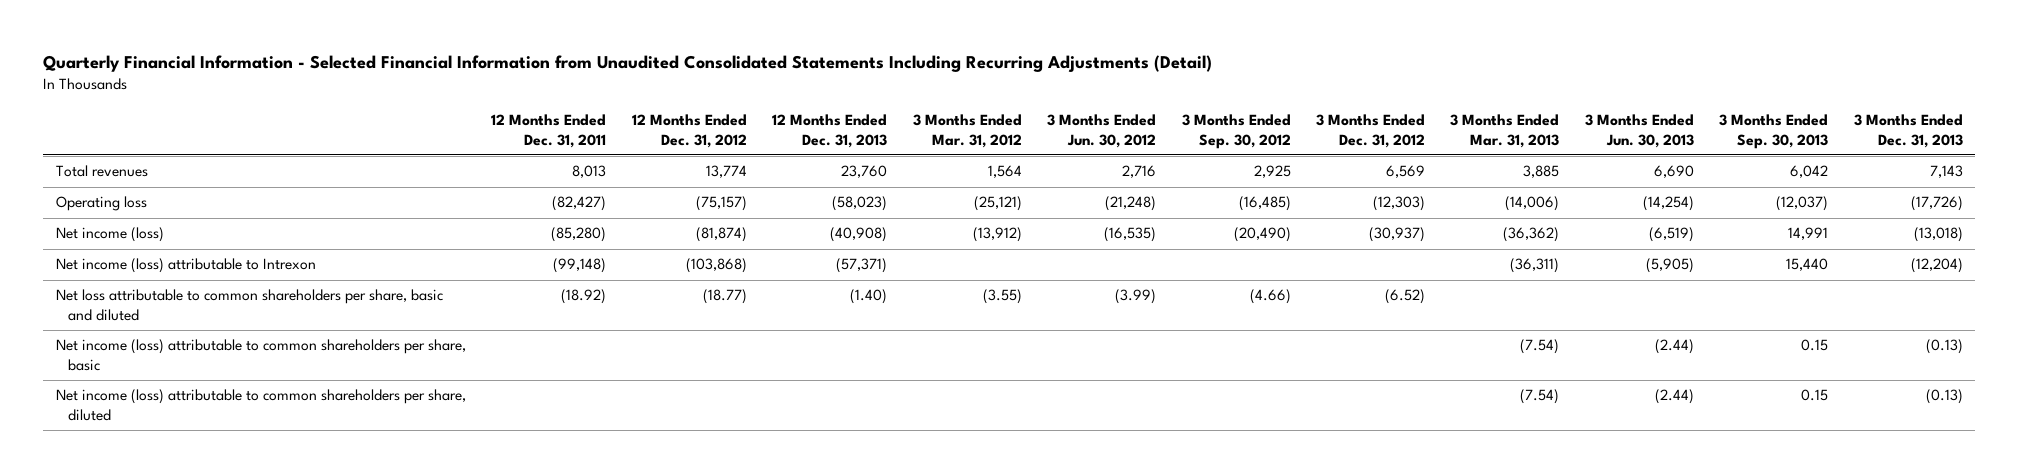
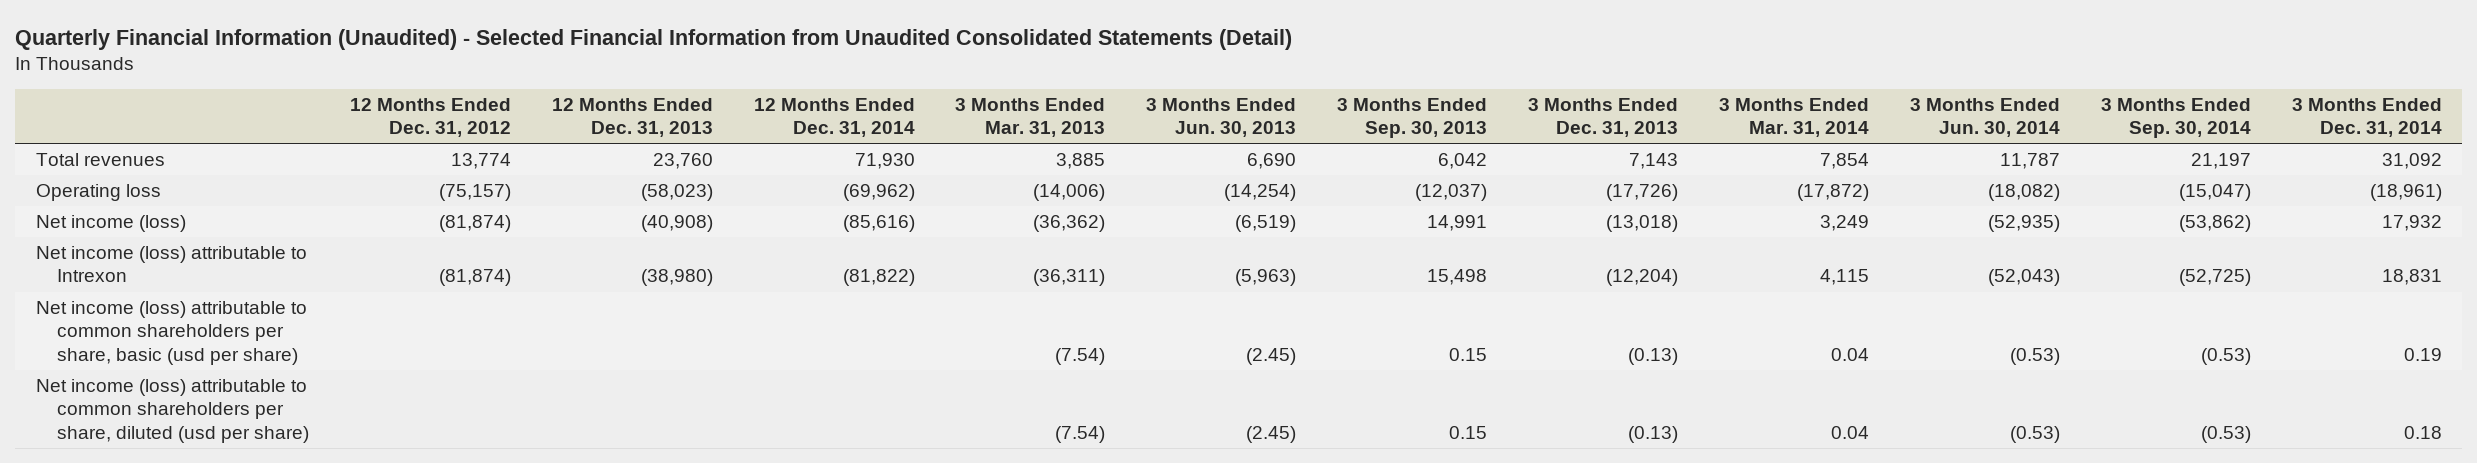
- Quarterly Financial Information - Selected Financial Information from Unaudited Consolidated Statements Including Recurring Adjustments (Detail)
+ Quarterly Financial Information (Unaudited) - Selected Financial Information from Unaudited Consolidated Statements (Detail)
- | 12 Months Ended Dec. 31, 2011 | 12 Months Ended Dec. 31, 2012 | 12 Months Ended Dec. 31, 2013 | 3 Months Ended Mar. 31, 2012 | 3 Months Ended Jun. 30, 2012 | 3 Months Ended Sep. 30, 2012 | 3 Months Ended Dec. 31, 2012 | 3 Months Ended Mar. 31, 2013 | 3 Months Ended Jun. 30, 2013 | 3 Months Ended Sep. 30, 2013 | 3 Months Ended Dec. 31, 2013
+ | 12 Months Ended Dec. 31, 2012 | 12 Months Ended Dec. 31, 2013 | 12 Months Ended Dec. 31, 2014 | 3 Months Ended Mar. 31, 2013 | 3 Months Ended Jun. 30, 2013 | 3 Months Ended Sep. 30, 2013 | 3 Months Ended Dec. 31, 2013 | 3 Months Ended Mar. 31, 2014 | 3 Months Ended Jun. 30, 2014 | 3 Months Ended Sep. 30, 2014 | 3 Months Ended Dec. 31, 2014
- Net income (loss) attributable to Intrexon | (99,148) | (103,868) | (57,371) | | | | | (36,311) | (5,905) | 15,440 | (12,204)
- Net loss attributable to common shareholders per share, basic and diluted | (18.92) | (18.77) | (1.40) | (3.55) | (3.99) | (4.66) | (6.52) | | | |
- Net income (loss) attributable to common shareholders per share, basic | | | | | | | | (7.54) | (2.44) | 0.15 | (0.13)
- Net income (loss) attributable to common shareholders per share, diluted | | | | | | | | (7.54) | (2.44) | 0.15 | (0.13)
+ Net income (loss) attributable to Intrexon | (81,874) | (38,980) | (81,822) | (36,311) | (5,963) | 15,498 | (12,204) | 4,115 | (52,043) | (52,725) | 18,831
+ Net income (loss) attributable to common shareholders per share, basic (usd per share) | | | | (7.54) | (2.45) | 0.15 | (0.13) | 0.04 | (0.53) | (0.53) | 0.19
+ Net income (loss) attributable to common shareholders per share, diluted (usd per share) | | | | (7.54) | (2.45) | 0.15 | (0.13) | 0.04 | (0.53) | (0.53) | 0.18

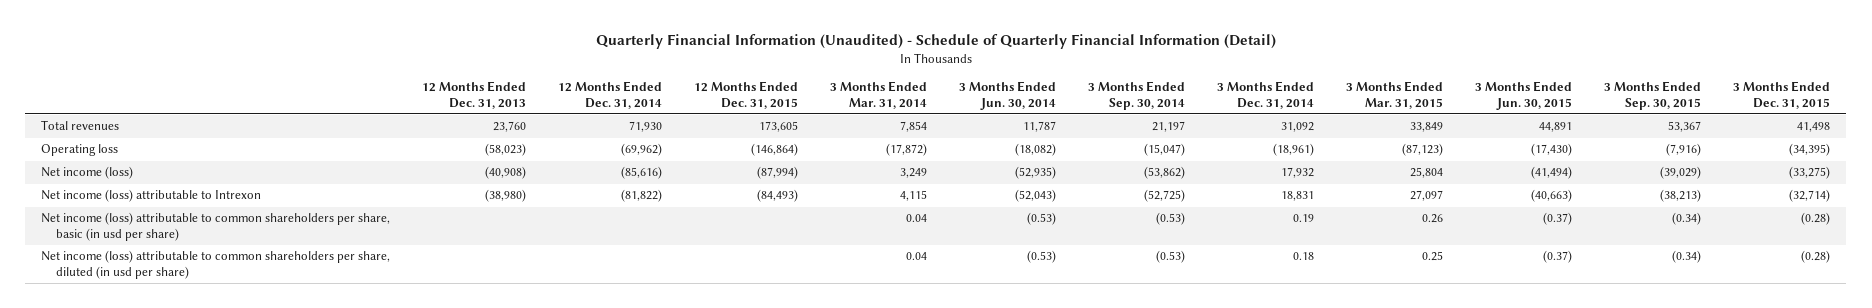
- Quarterly Financial Information (Unaudited) - Selected Financial Information from Unaudited Consolidated Statements (Detail)
+ Quarterly Financial Information (Unaudited) - Schedule of Quarterly Financial Information (Detail)
- | 12 Months Ended Dec. 31, 2012 | 12 Months Ended Dec. 31, 2013 | 12 Months Ended Dec. 31, 2014 | 3 Months Ended Mar. 31, 2013 | 3 Months Ended Jun. 30, 2013 | 3 Months Ended Sep. 30, 2013 | 3 Months Ended Dec. 31, 2013 | 3 Months Ended Mar. 31, 2014 | 3 Months Ended Jun. 30, 2014 | 3 Months Ended Sep. 30, 2014 | 3 Months Ended Dec. 31, 2014
+ | 12 Months Ended Dec. 31, 2013 | 12 Months Ended Dec. 31, 2014 | 12 Months Ended Dec. 31, 2015 | 3 Months Ended Mar. 31, 2014 | 3 Months Ended Jun. 30, 2014 | 3 Months Ended Sep. 30, 2014 | 3 Months Ended Dec. 31, 2014 | 3 Months Ended Mar. 31, 2015 | 3 Months Ended Jun. 30, 2015 | 3 Months Ended Sep. 30, 2015 | 3 Months Ended Dec. 31, 2015
- Net income (loss) attributable to common shareholders per share, basic (usd per share) | | | | (7.54) | (2.45) | 0.15 | (0.13) | 0.04 | (0.53) | (0.53) | 0.19
- Net income (loss) attributable to common shareholders per share, diluted (usd per share) | | | | (7.54) | (2.45) | 0.15 | (0.13) | 0.04 | (0.53) | (0.53) | 0.18
+ Net income (loss) attributable to common shareholders per share, basic (in usd per share) | | | | 0.04 | (0.53) | (0.53) | 0.19 | 0.26 | (0.37) | (0.34) | (0.28)
+ Net income (loss) attributable to common shareholders per share, diluted (in usd per share) | | | | 0.04 | (0.53) | (0.53) | 0.18 | 0.25 | (0.37) | (0.34) | (0.28)

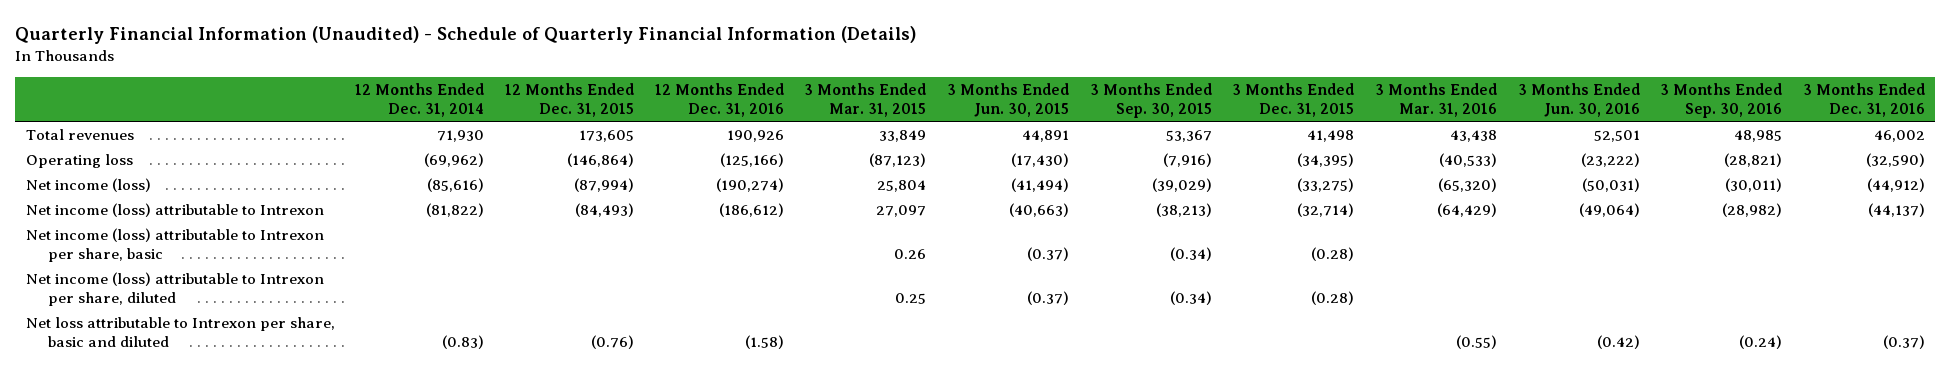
- Quarterly Financial Information (Unaudited) - Schedule of Quarterly Financial Information (Detail)
+ Quarterly Financial Information (Unaudited) - Schedule of Quarterly Financial Information (Details)
- | 12 Months Ended Dec. 31, 2013 | 12 Months Ended Dec. 31, 2014 | 12 Months Ended Dec. 31, 2015 | 3 Months Ended Mar. 31, 2014 | 3 Months Ended Jun. 30, 2014 | 3 Months Ended Sep. 30, 2014 | 3 Months Ended Dec. 31, 2014 | 3 Months Ended Mar. 31, 2015 | 3 Months Ended Jun. 30, 2015 | 3 Months Ended Sep. 30, 2015 | 3 Months Ended Dec. 31, 2015
+ | 12 Months Ended Dec. 31, 2014 | 12 Months Ended Dec. 31, 2015 | 12 Months Ended Dec. 31, 2016 | 3 Months Ended Mar. 31, 2015 | 3 Months Ended Jun. 30, 2015 | 3 Months Ended Sep. 30, 2015 | 3 Months Ended Dec. 31, 2015 | 3 Months Ended Mar. 31, 2016 | 3 Months Ended Jun. 30, 2016 | 3 Months Ended Sep. 30, 2016 | 3 Months Ended Dec. 31, 2016
- Net income (loss) attributable to common shareholders per share, basic (in usd per share) | | | | 0.04 | (0.53) | (0.53) | 0.19 | 0.26 | (0.37) | (0.34) | (0.28)
- Net income (loss) attributable to common shareholders per share, diluted (in usd per share) | | | | 0.04 | (0.53) | (0.53) | 0.18 | 0.25 | (0.37) | (0.34) | (0.28)
+ Net income (loss) attributable to Intrexon per share, basic | | | | 0.26 | (0.37) | (0.34) | (0.28) | | | |
+ Net income (loss) attributable to Intrexon per share, diluted | | | | 0.25 | (0.37) | (0.34) | (0.28) | | | |
+ Net loss attributable to Intrexon per share, basic and diluted | (0.83) | (0.76) | (1.58) | | | | | (0.55) | (0.42) | (0.24) | (0.37)

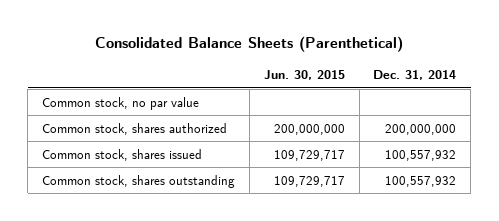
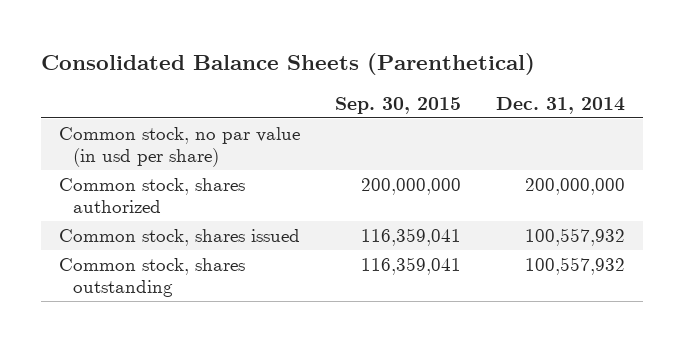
- | Jun. 30, 2015 | Dec. 31, 2014
+ | Sep. 30, 2015 | Dec. 31, 2014
- Common stock, no par value
+ Common stock, no par value (in usd per share)

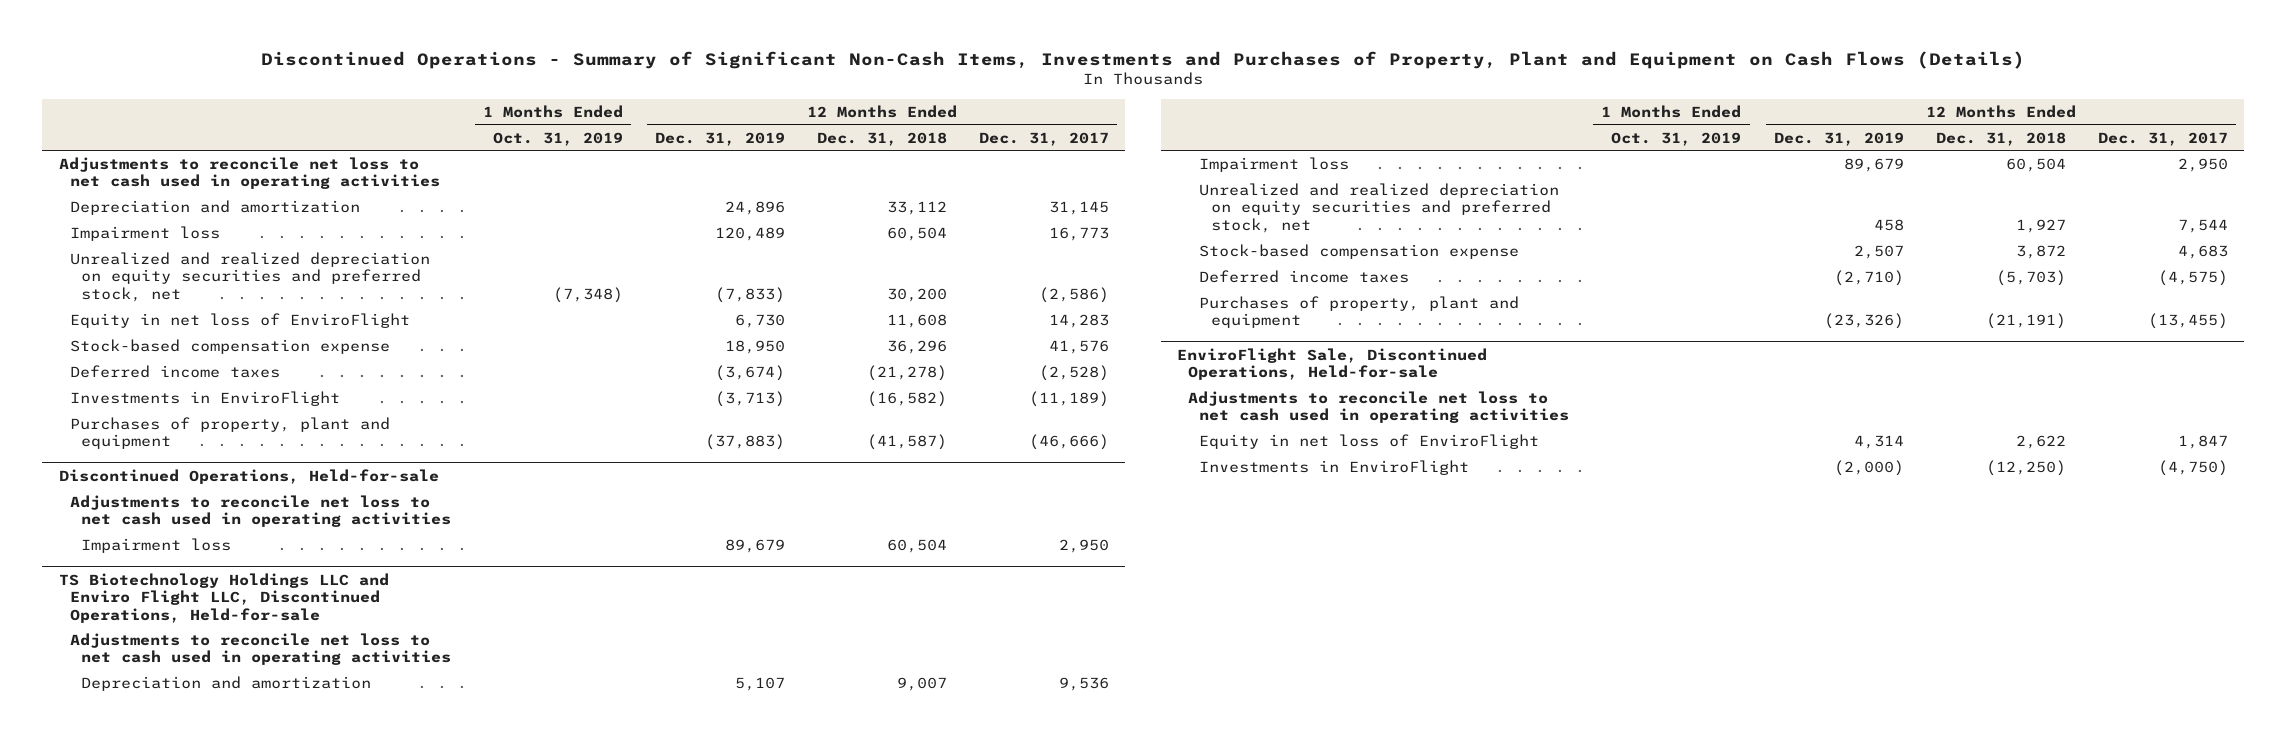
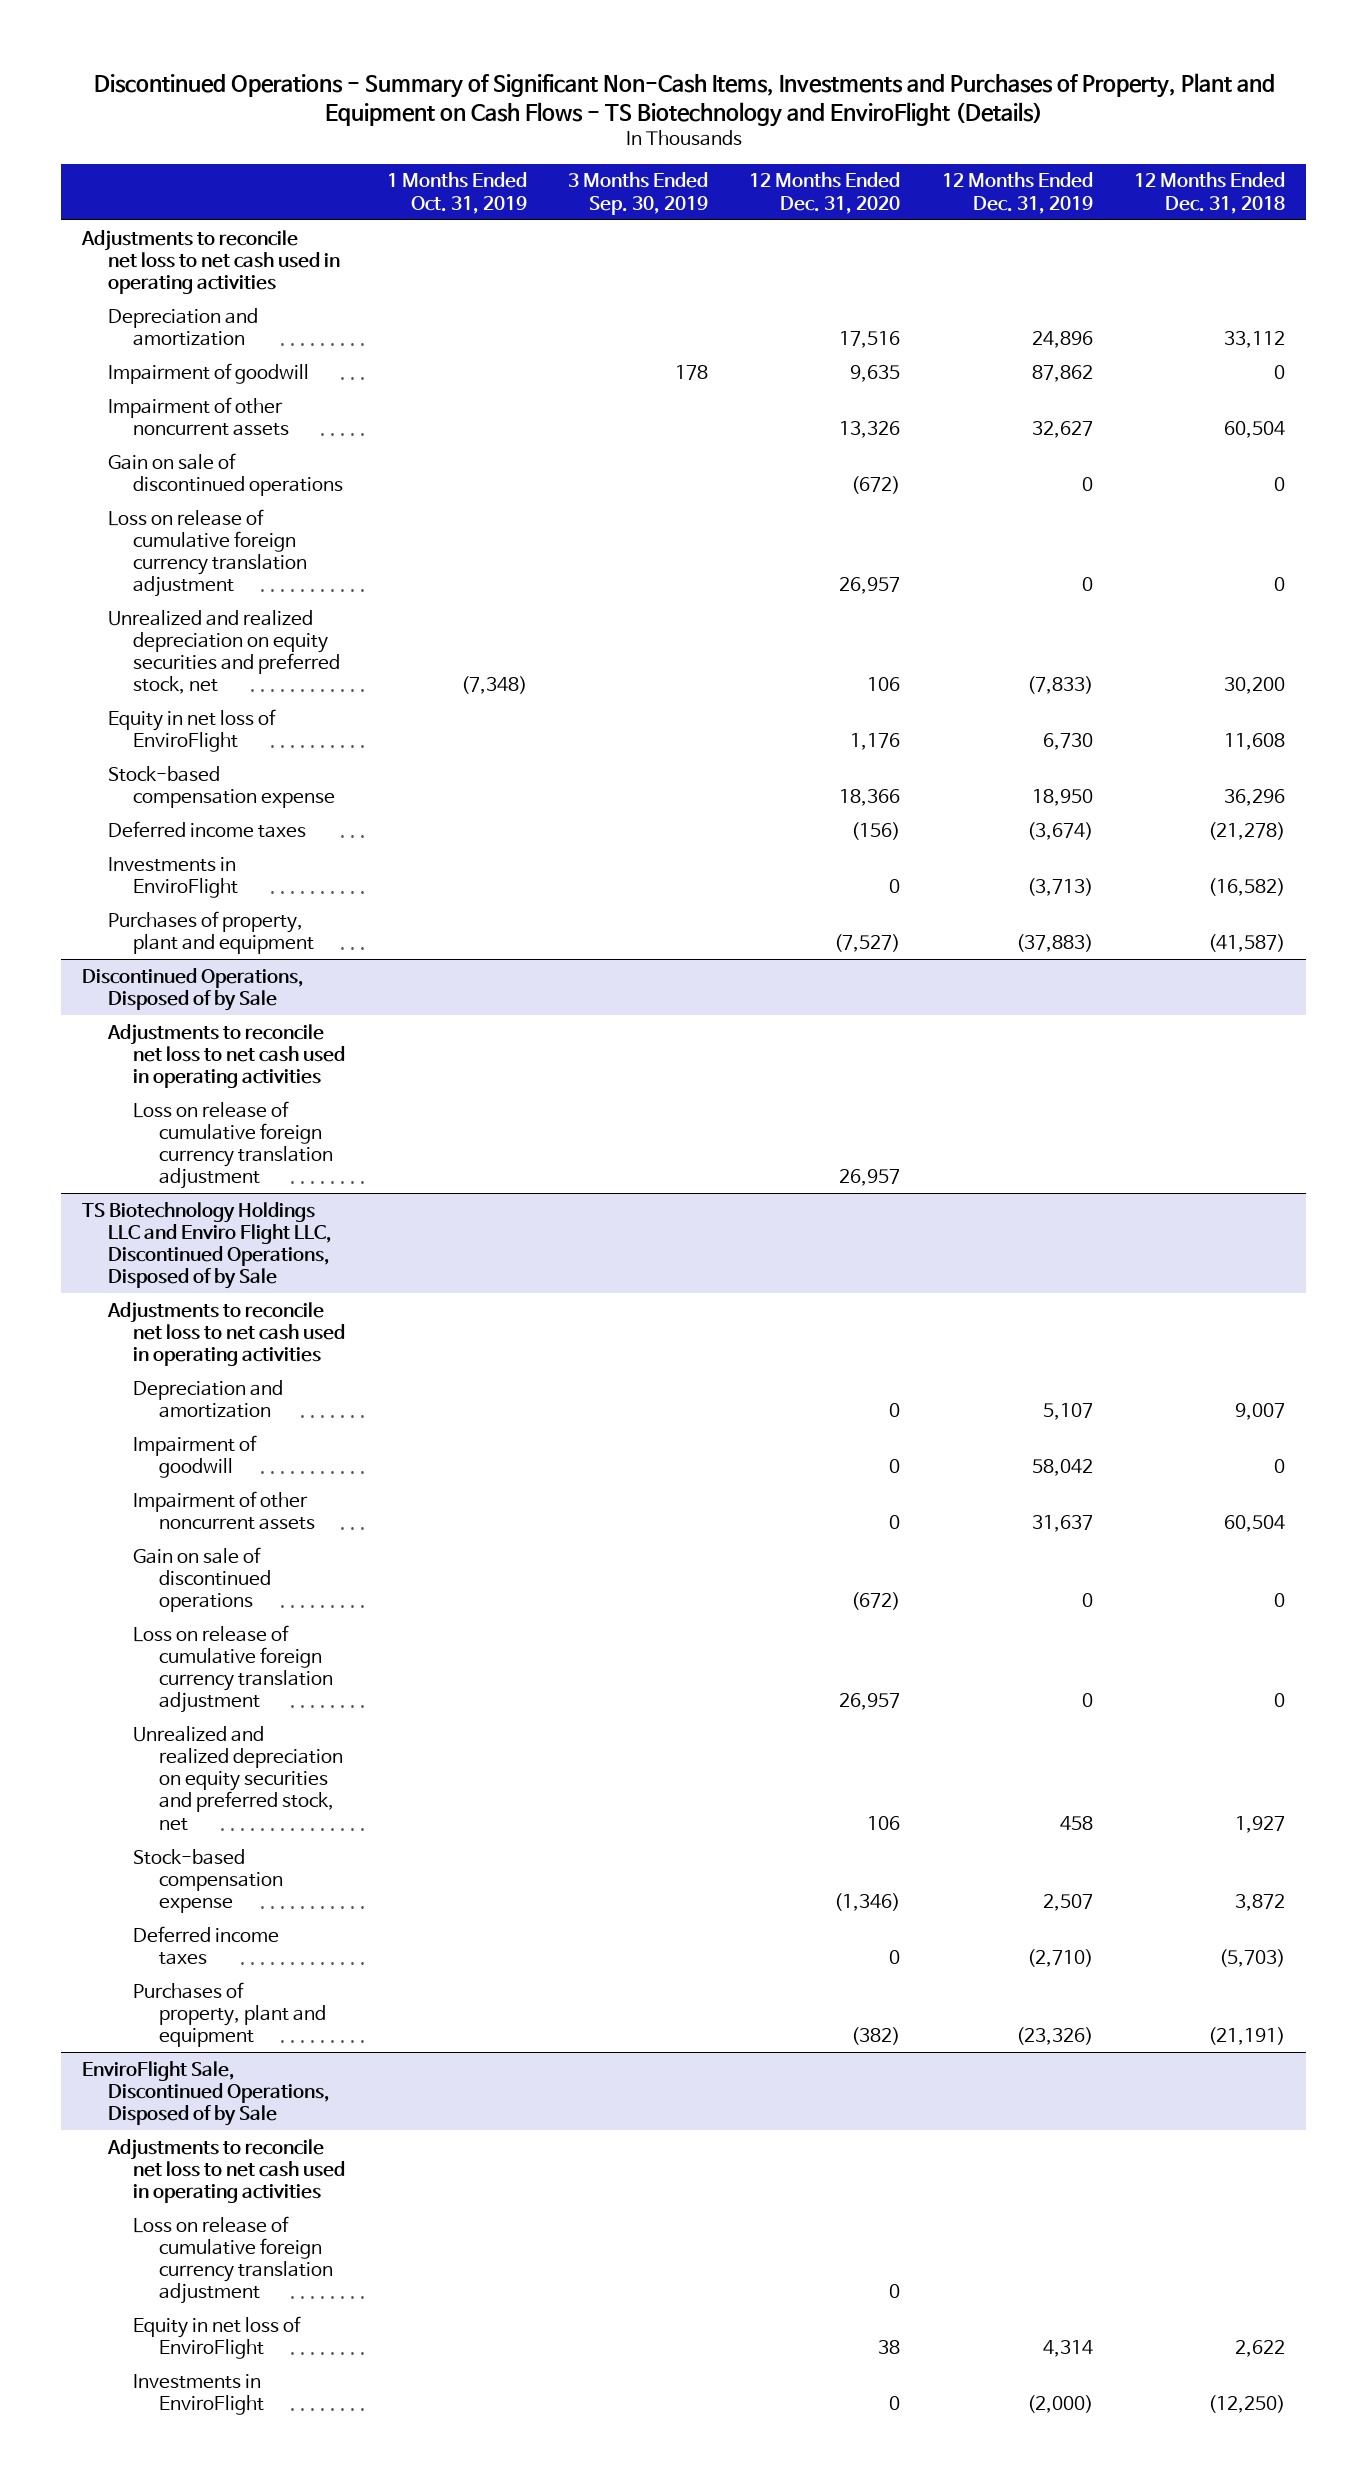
- Discontinued Operations - Summary of Significant Non-Cash Items, Investments and Purchases of Property, Plant and Equipment on Cash Flows (Details)
+ Discontinued Operations - Summary of Significant Non-Cash Items, Investments and Purchases of Property, Plant and Equipment on Cash Flows - TS Biotechnology and EnviroFlight (Details)
- | 1 Months Ended Oct. 31, 2019 | 12 Months Ended Dec. 31, 2019 | 12 Months Ended Dec. 31, 2018 | 12 Months Ended Dec. 31, 2017
+ | 1 Months Ended Oct. 31, 2019 | 3 Months Ended Sep. 30, 2019 | 12 Months Ended Dec. 31, 2020 | 12 Months Ended Dec. 31, 2019 | 12 Months Ended Dec. 31, 2018
- Impairment loss | | 120,489 | 60,504 | 16,773
+ Impairment of goodwill | | 178 | 9,635 | 87,862 | 0
+ Impairment of other noncurrent assets | | | 13,326 | 32,627 | 60,504
+ Gain on sale of discontinued operations | | | (672) | 0 | 0
+ Loss on release of cumulative foreign currency translation adjustment | | | 26,957 | 0 | 0
- Discontinued Operations, Held-for-sale
+ Discontinued Operations, Disposed of by Sale
- Impairment loss | | 89,679 | 60,504 | 2,950
- TS Biotechnology Holdings LLC and Enviro Flight LLC, Discontinued Operations, Held-for-sale
+ Loss on release of cumulative foreign currency translation adjustment | | | 26,957 | |
+ TS Biotechnology Holdings LLC and Enviro Flight LLC, Discontinued Operations, Disposed of by Sale
- Impairment loss | | 89,679 | 60,504 | 2,950
+ Impairment of goodwill | | | 0 | 58,042 | 0
+ Impairment of other noncurrent assets | | | 0 | 31,637 | 60,504
+ Gain on sale of discontinued operations | | | (672) | 0 | 0
+ Loss on release of cumulative foreign currency translation adjustment | | | 26,957 | 0 | 0
- EnviroFlight Sale, Discontinued Operations, Held-for-sale
+ EnviroFlight Sale, Discontinued Operations, Disposed of by Sale
+ Loss on release of cumulative foreign currency translation adjustment | | | 0 | |

